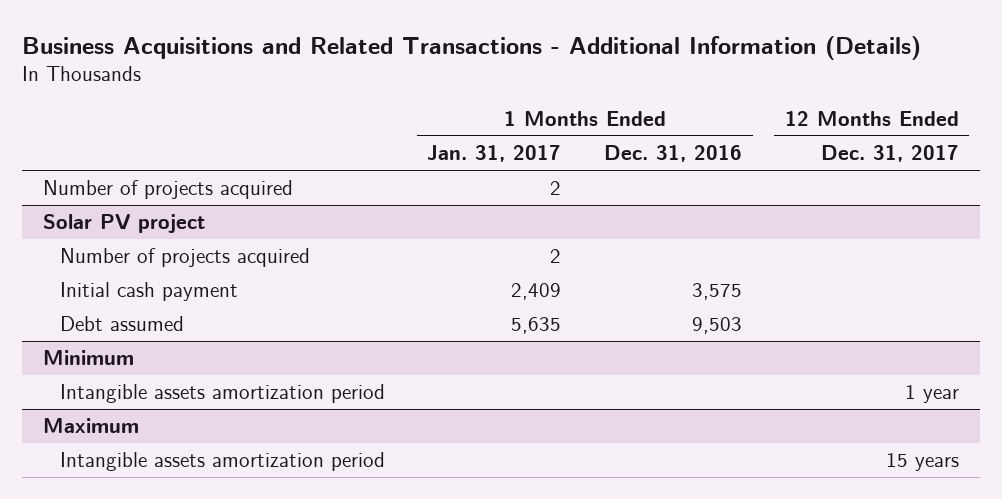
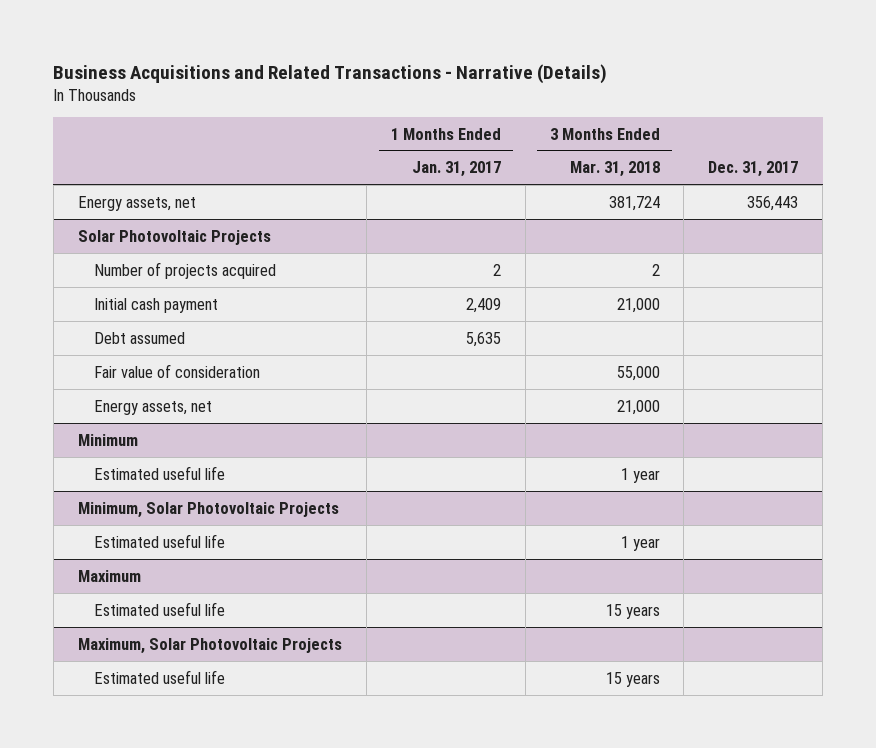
- Business Acquisitions and Related Transactions - Additional Information (Details)
+ Business Acquisitions and Related Transactions - Narrative (Details)
- | 1 Months Ended Jan. 31, 2017 | 1 Months Ended Dec. 31, 2016 | 12 Months Ended Dec. 31, 2017
+ | 1 Months Ended Jan. 31, 2017 | 3 Months Ended Mar. 31, 2018 | Dec. 31, 2017
- Number of projects acquired | 2 | |
- Solar PV project
+ Energy assets, net | | 381,724 | 356,443
+ Solar Photovoltaic Projects
+ Fair value of consideration | | 55,000 |
+ Energy assets, net | | 21,000 |
@ Minimum
- Intangible assets amortization period | | | 1 year
+ Estimated useful life | | 1 year |
+ Minimum, Solar Photovoltaic Projects
+ Estimated useful life | | 1 year |
@ Maximum
- Intangible assets amortization period | | | 15 years
+ Estimated useful life | | 15 years |
+ Maximum, Solar Photovoltaic Projects
+ Estimated useful life | | 15 years |

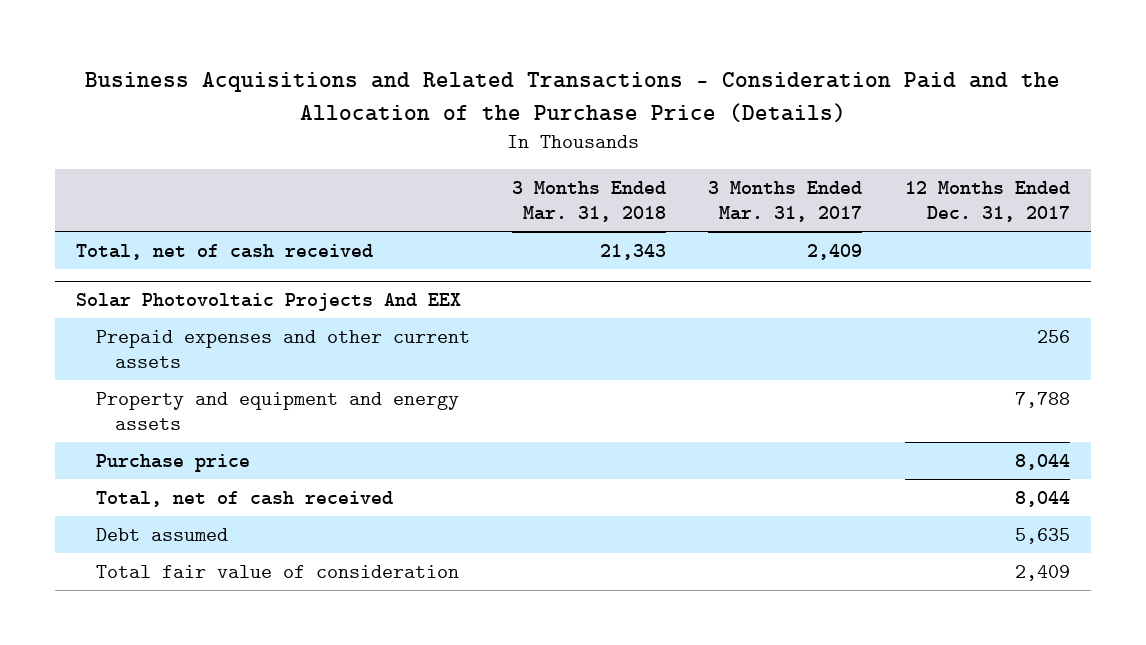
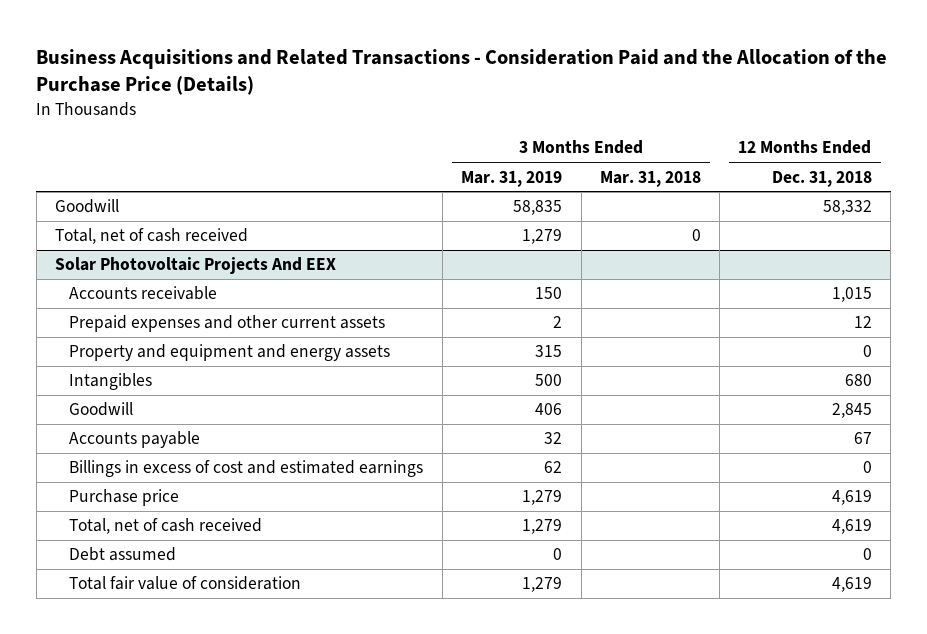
- | 3 Months Ended Mar. 31, 2018 | 3 Months Ended Mar. 31, 2017 | 12 Months Ended Dec. 31, 2017
+ | 3 Months Ended Mar. 31, 2019 | 3 Months Ended Mar. 31, 2018 | 12 Months Ended Dec. 31, 2018
- Total, net of cash received | 21,343 | 2,409 |
+ Goodwill | 58,835 | | 58,332
+ Total, net of cash received | 1,279 | 0 |
@ Solar Photovoltaic Projects And EEX
+ Accounts receivable | 150 | | 1,015
+ Intangibles | 500 | | 680
+ Goodwill | 406 | | 2,845
+ Accounts payable | 32 | | 67
+ Billings in excess of cost and estimated earnings | 62 | | 0

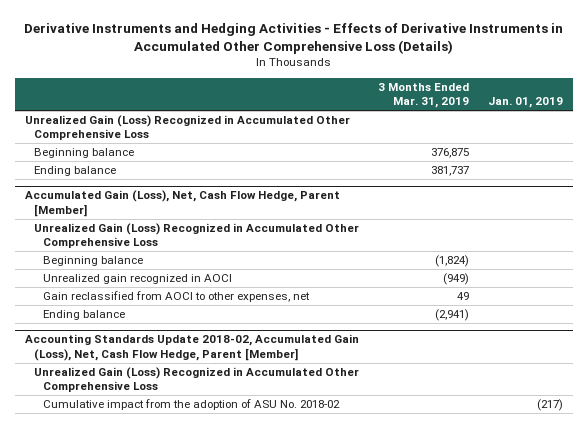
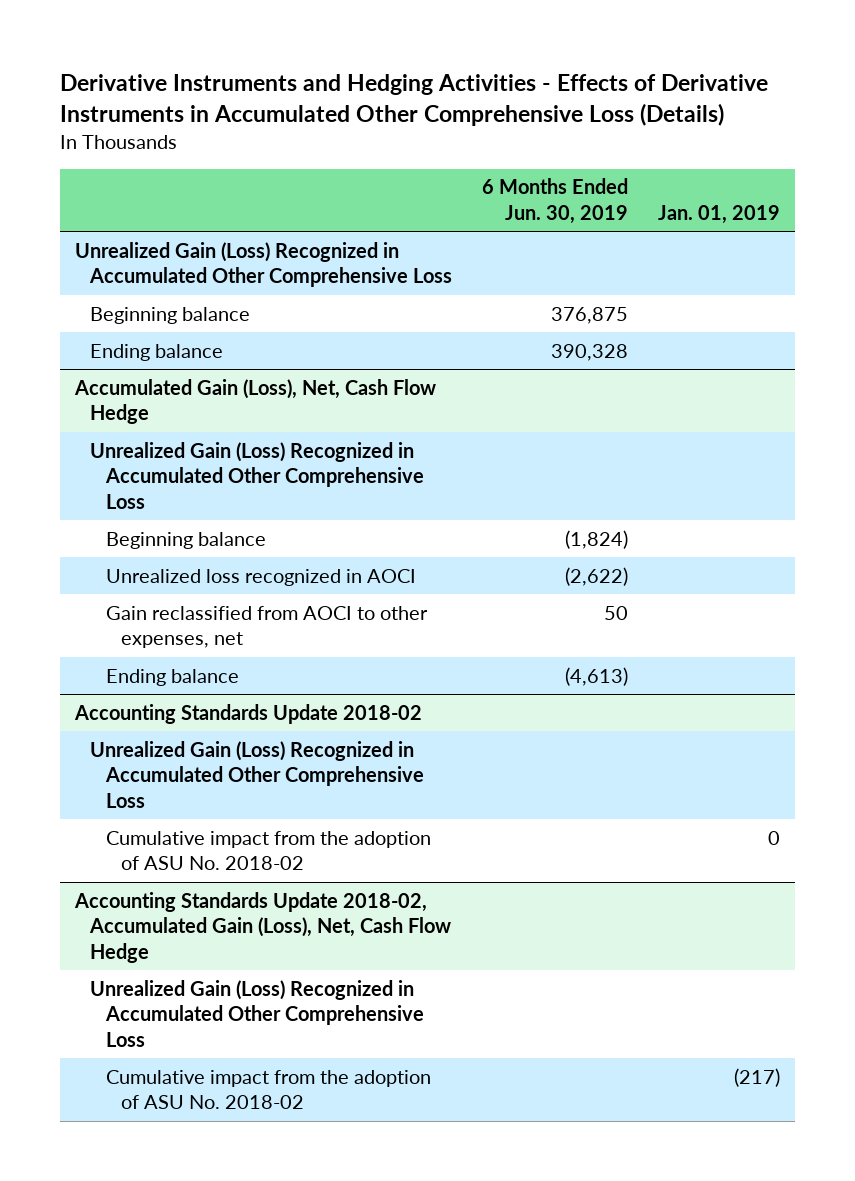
- | 3 Months Ended Mar. 31, 2019 | Jan. 01, 2019
+ | 6 Months Ended Jun. 30, 2019 | Jan. 01, 2019
- Accumulated Gain (Loss), Net, Cash Flow Hedge, Parent [Member]
+ Accumulated Gain (Loss), Net, Cash Flow Hedge
- Unrealized gain recognized in AOCI | (949) |
+ Unrealized loss recognized in AOCI | (2,622) |
- Accounting Standards Update 2018-02, Accumulated Gain (Loss), Net, Cash Flow Hedge, Parent [Member]
+ Accounting Standards Update 2018-02
+ Unrealized Gain (Loss) Recognized in Accumulated Other Comprehensive Loss
+ Cumulative impact from the adoption of ASU No. 2018-02 | | 0
+ Accounting Standards Update 2018-02, Accumulated Gain (Loss), Net, Cash Flow Hedge

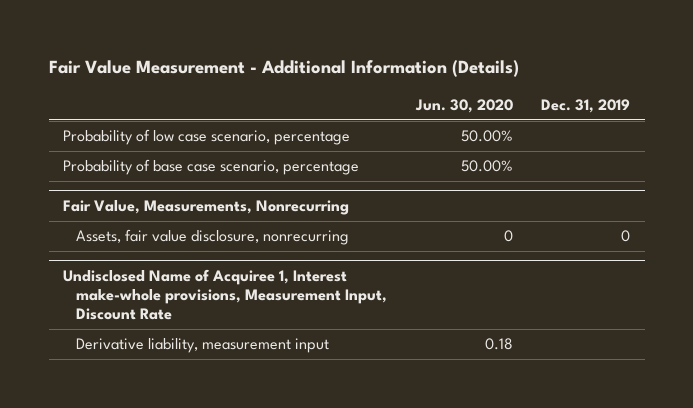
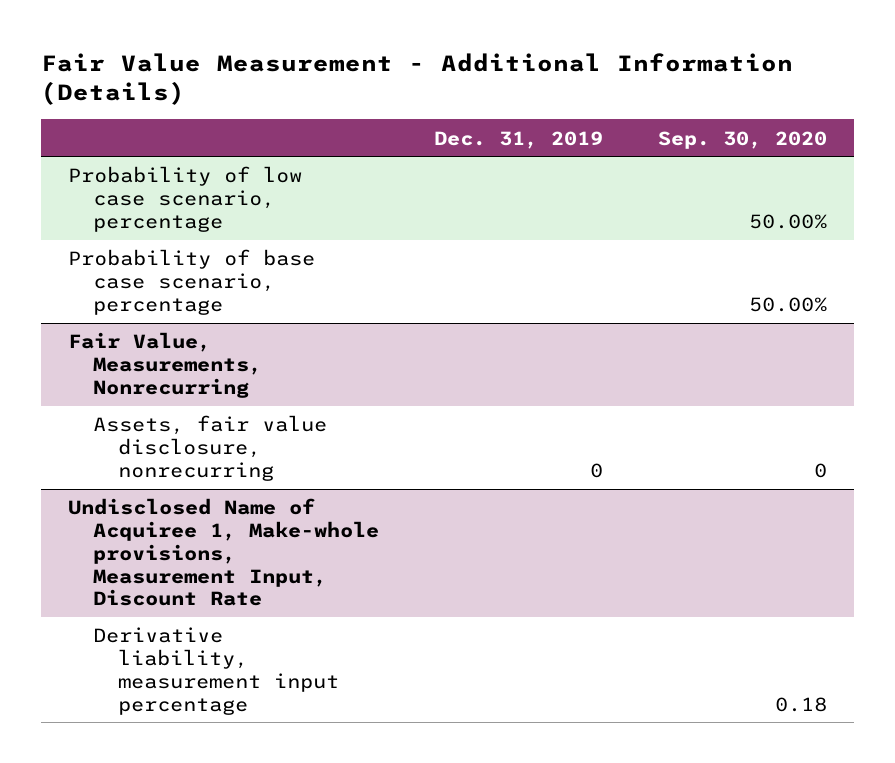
- | Jun. 30, 2020 | Dec. 31, 2019
+ | Dec. 31, 2019 | Sep. 30, 2020
- Undisclosed Name of Acquiree 1, Interest make-whole provisions, Measurement Input, Discount Rate
- Derivative liability, measurement input | 0.18 |
+ Undisclosed Name of Acquiree 1, Make-whole provisions, Measurement Input, Discount Rate
+ Derivative liability, measurement input percentage | | 0.18

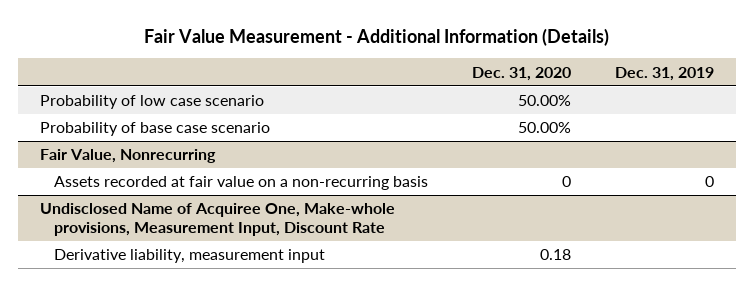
- | Dec. 31, 2019 | Sep. 30, 2020
+ | Dec. 31, 2020 | Dec. 31, 2019
- Probability of low case scenario, percentage | | 50.00%
- Probability of base case scenario, percentage | | 50.00%
- Fair Value, Measurements, Nonrecurring
- Assets, fair value disclosure, nonrecurring | 0 | 0
- Undisclosed Name of Acquiree 1, Make-whole provisions, Measurement Input, Discount Rate
- Derivative liability, measurement input percentage | | 0.18
+ Probability of low case scenario | 50.00% |
+ Probability of base case scenario | 50.00% |
+ Fair Value, Nonrecurring
+ Assets recorded at fair value on a non-recurring basis | 0 | 0
+ Undisclosed Name of Acquiree One, Make-whole provisions, Measurement Input, Discount Rate
+ Derivative liability, measurement input | 0.18 |

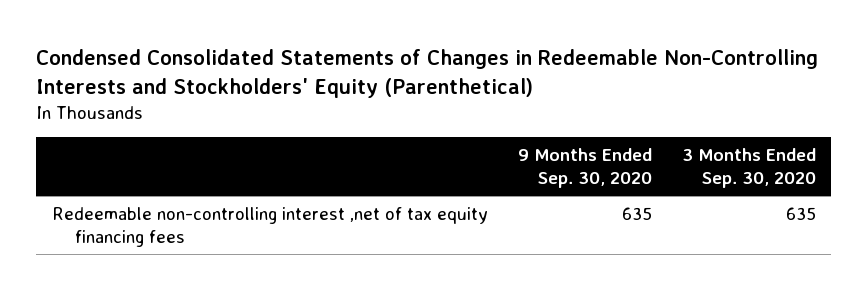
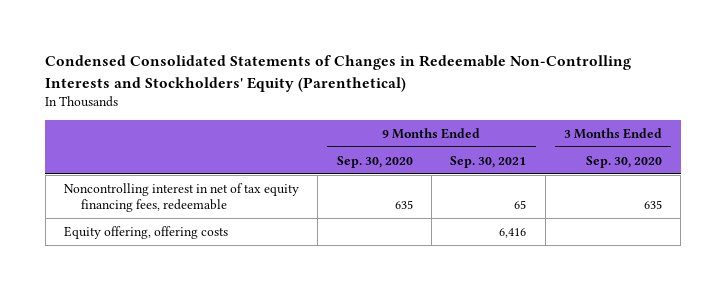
- | 9 Months Ended Sep. 30, 2020 | 3 Months Ended Sep. 30, 2020
+ | 9 Months Ended Sep. 30, 2020 | 9 Months Ended Sep. 30, 2021 | 3 Months Ended Sep. 30, 2020
- Redeemable non-controlling interest ,net of tax equity financing fees | 635 | 635
+ Noncontrolling interest in net of tax equity financing fees, redeemable | 635 | 65 | 635
+ Equity offering, offering costs | | 6,416 |

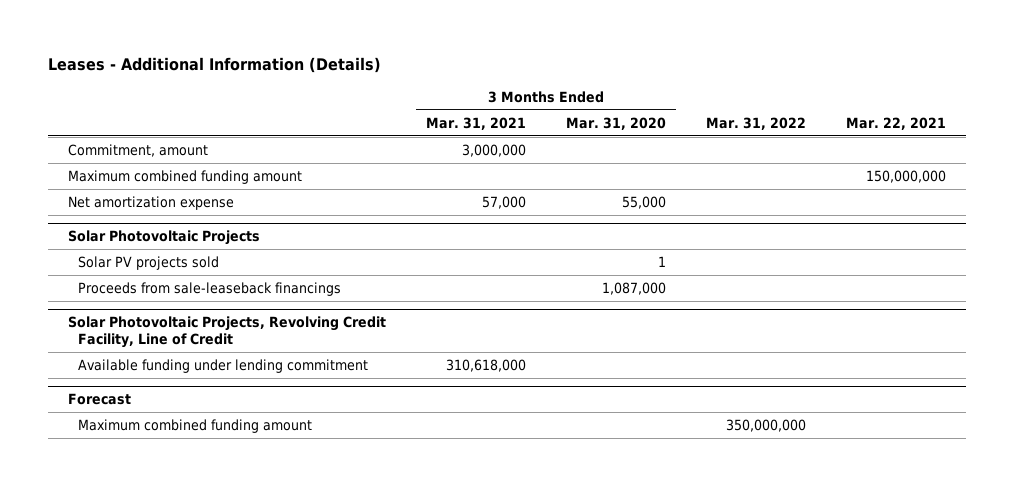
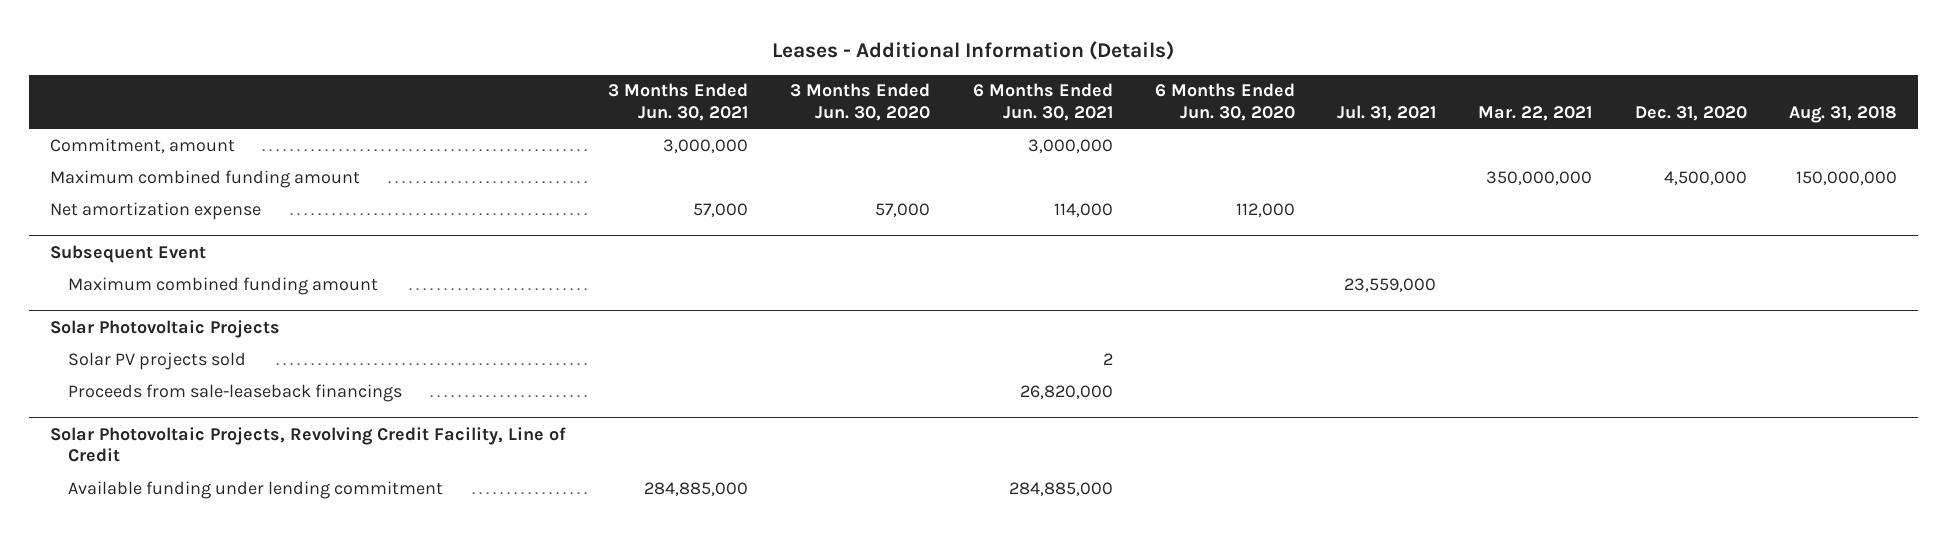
- | 3 Months Ended Mar. 31, 2021 | 3 Months Ended Mar. 31, 2020 | Mar. 31, 2022 | Mar. 22, 2021
+ | 3 Months Ended Jun. 30, 2021 | 3 Months Ended Jun. 30, 2020 | 6 Months Ended Jun. 30, 2021 | 6 Months Ended Jun. 30, 2020 | Jul. 31, 2021 | Mar. 22, 2021 | Dec. 31, 2020 | Aug. 31, 2018
- Maximum combined funding amount | | | | 150,000,000
+ Maximum combined funding amount | | | | | | 350,000,000 | 4,500,000 | 150,000,000
+ Subsequent Event
+ Maximum combined funding amount | | | | | 23,559,000 | | |
- Forecast
- Maximum combined funding amount | | | 350,000,000 |

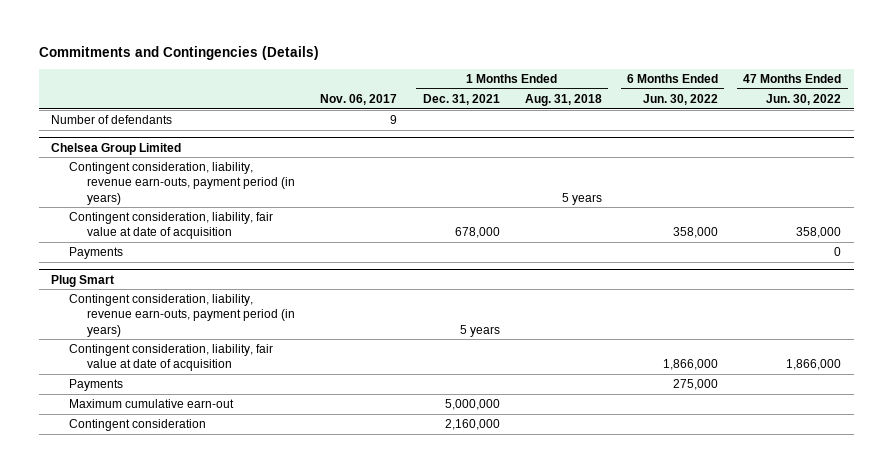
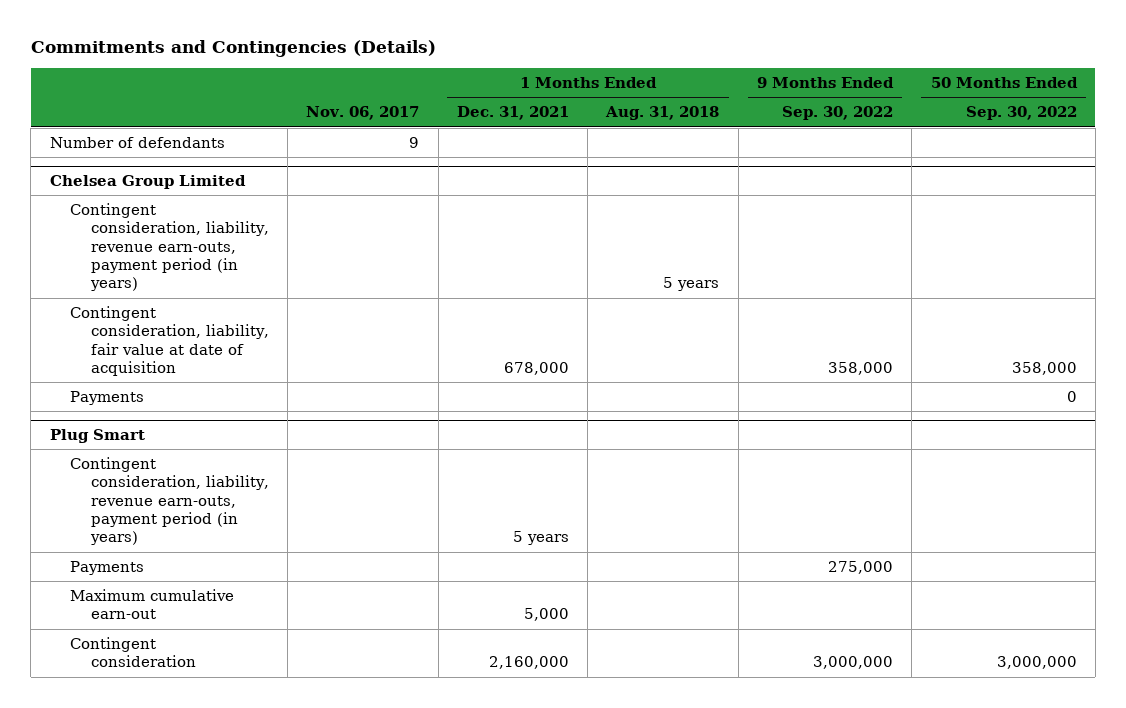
- | Nov. 06, 2017 | 1 Months Ended Dec. 31, 2021 | 1 Months Ended Aug. 31, 2018 | 6 Months Ended Jun. 30, 2022 | 47 Months Ended Jun. 30, 2022
+ | Nov. 06, 2017 | 1 Months Ended Dec. 31, 2021 | 1 Months Ended Aug. 31, 2018 | 9 Months Ended Sep. 30, 2022 | 50 Months Ended Sep. 30, 2022
@ Plug Smart
- Contingent consideration, liability, fair value at date of acquisition | | | | 1,866,000 | 1,866,000
- Maximum cumulative earn-out | | 5,000,000 | | |
+ Maximum cumulative earn-out | | 5,000 | | |

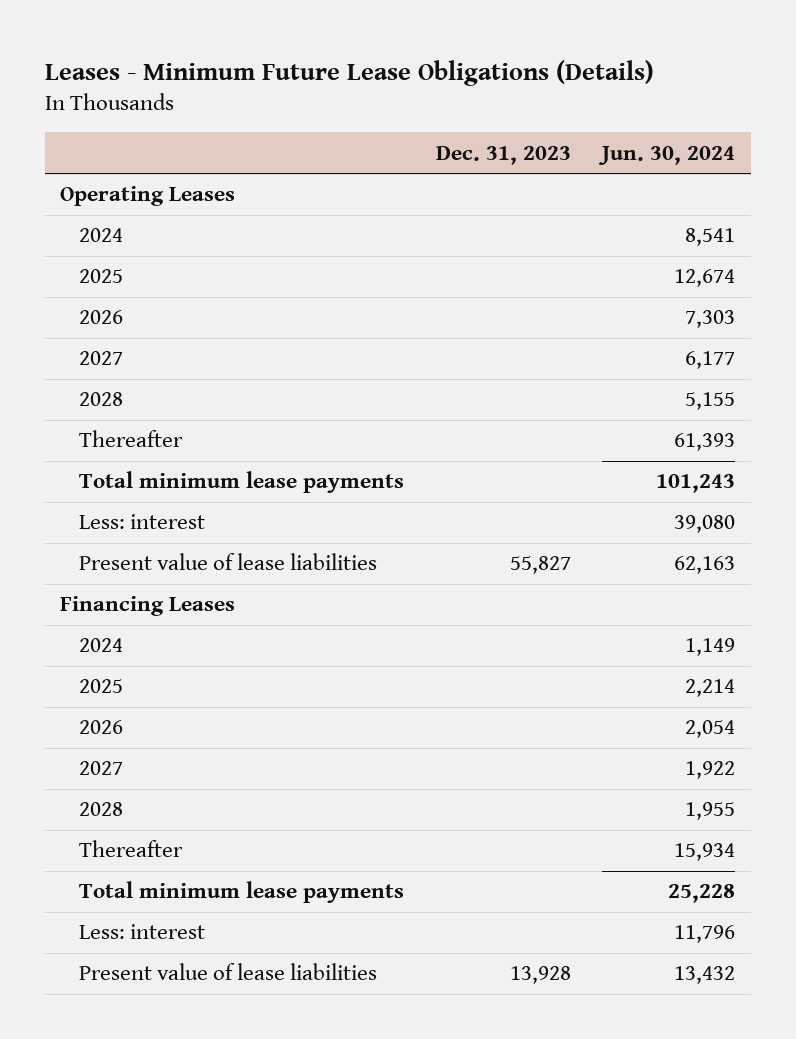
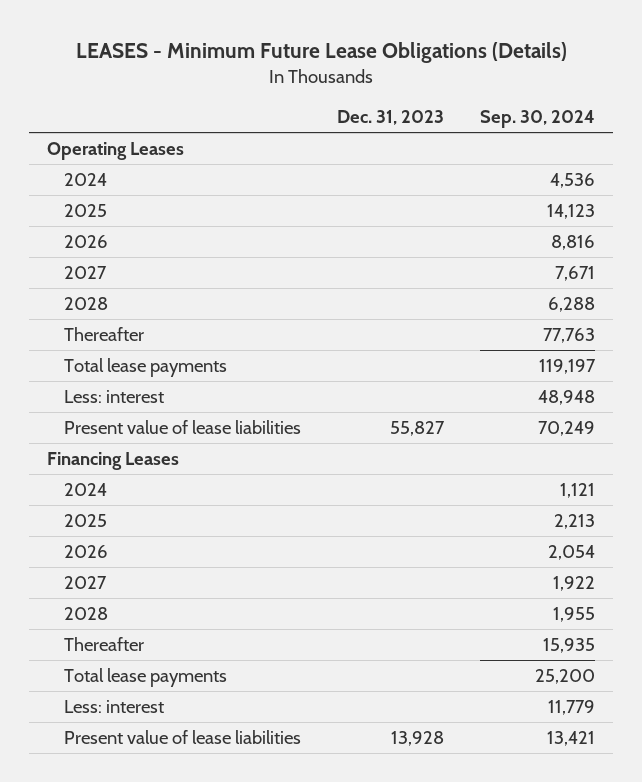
- Leases - Minimum Future Lease Obligations (Details)
+ LEASES - Minimum Future Lease Obligations (Details)
- | Dec. 31, 2023 | Jun. 30, 2024
+ | Dec. 31, 2023 | Sep. 30, 2024
- Total minimum lease payments | | 101,243
+ Total lease payments | | 119,197
- Total minimum lease payments | | 25,228
+ Total lease payments | | 25,200

